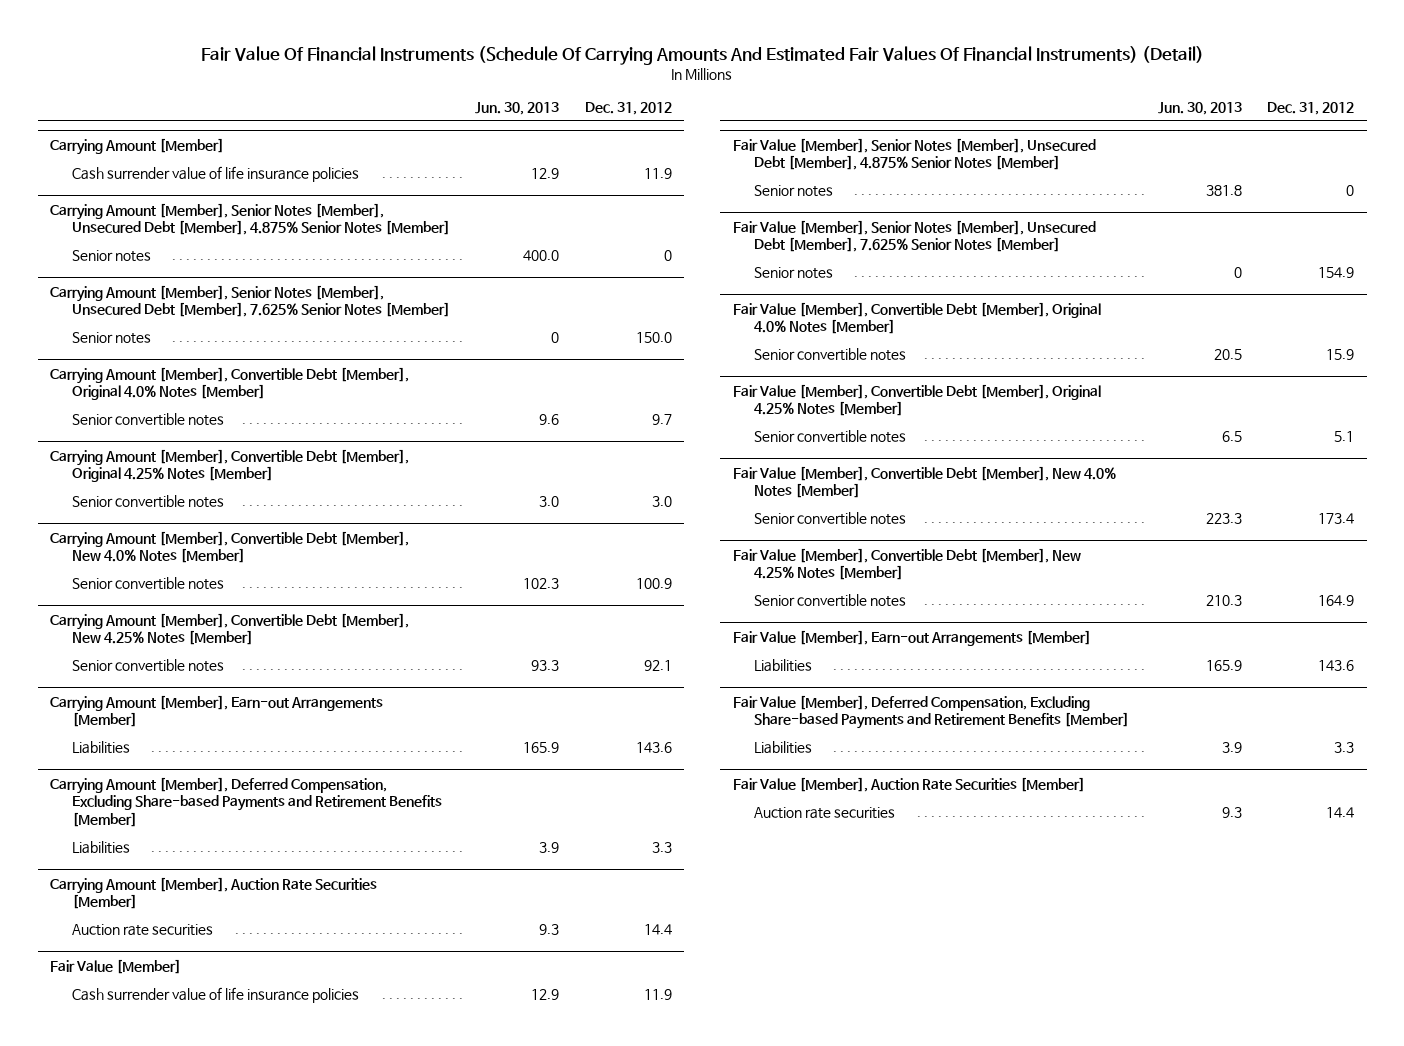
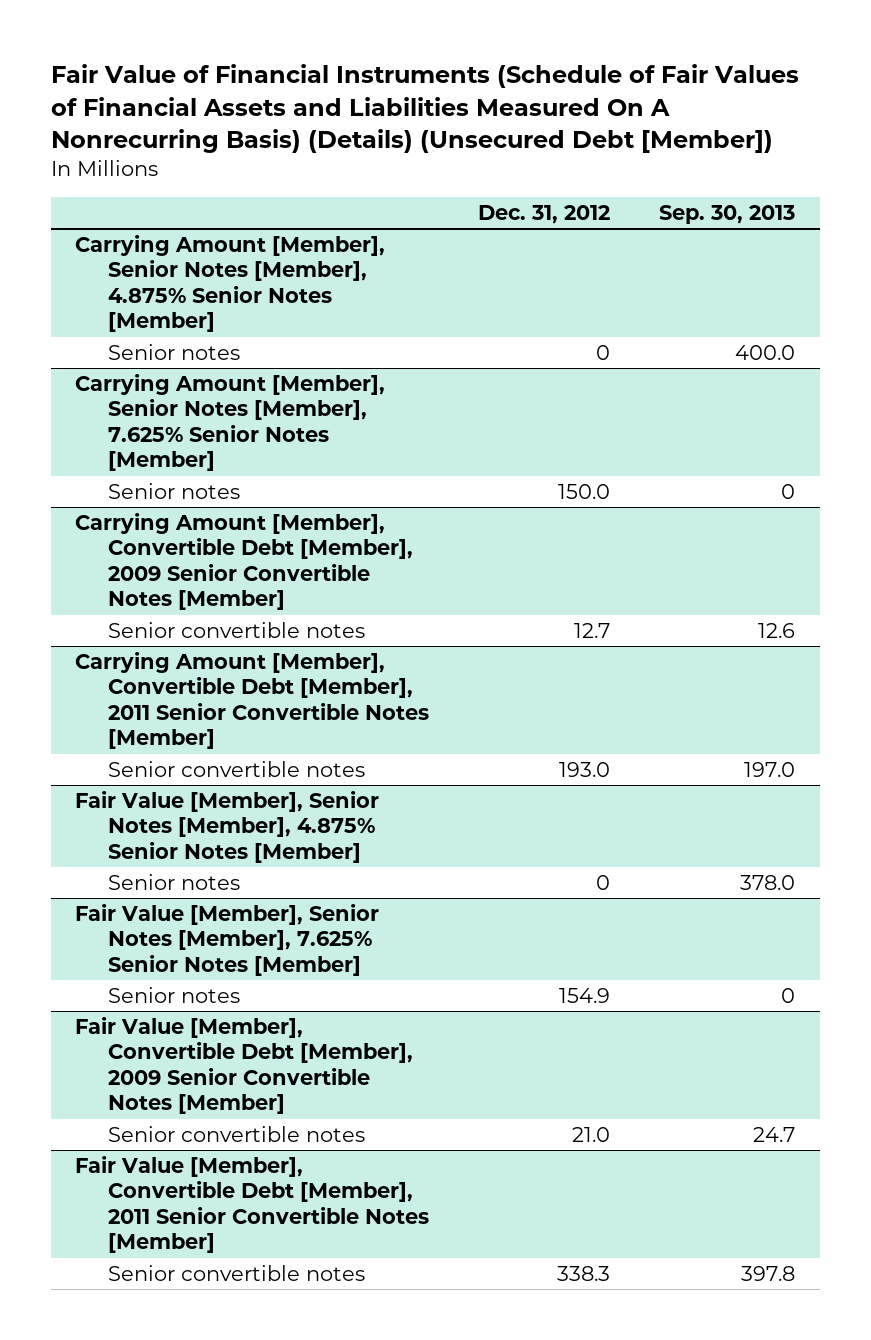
- Fair Value Of Financial Instruments (Schedule Of Carrying Amounts And Estimated Fair Values Of Financial Instruments) (Detail)
+ Fair Value of Financial Instruments (Schedule of Fair Values of Financial Assets and Liabilities Measured On A Nonrecurring Basis) (Details) (Unsecured Debt [Member])
- | Jun. 30, 2013 | Dec. 31, 2012
+ | Dec. 31, 2012 | Sep. 30, 2013
- Carrying Amount [Member]
- Cash surrender value of life insurance policies | 12.9 | 11.9
- Carrying Amount [Member], Senior Notes [Member], Unsecured Debt [Member], 4.875% Senior Notes [Member]
+ Carrying Amount [Member], Senior Notes [Member], 4.875% Senior Notes [Member]
- Carrying Amount [Member], Senior Notes [Member], Unsecured Debt [Member], 7.625% Senior Notes [Member]
+ Carrying Amount [Member], Senior Notes [Member], 7.625% Senior Notes [Member]
- Carrying Amount [Member], Convertible Debt [Member], Original 4.0% Notes [Member]
- Senior convertible notes | 9.6 | 9.7
- Carrying Amount [Member], Convertible Debt [Member], Original 4.25% Notes [Member]
- Senior convertible notes | 3.0 | 3.0
- Carrying Amount [Member], Convertible Debt [Member], New 4.0% Notes [Member]
- Senior convertible notes | 102.3 | 100.9
- Carrying Amount [Member], Convertible Debt [Member], New 4.25% Notes [Member]
- Senior convertible notes | 93.3 | 92.1
- Carrying Amount [Member], Earn-out Arrangements [Member]
- Liabilities | 165.9 | 143.6
- Carrying Amount [Member], Deferred Compensation, Excluding Share-based Payments and Retirement Benefits [Member]
- Liabilities | 3.9 | 3.3
- Carrying Amount [Member], Auction Rate Securities [Member]
- Auction rate securities | 9.3 | 14.4
- Fair Value [Member]
- Cash surrender value of life insurance policies | 12.9 | 11.9
- Fair Value [Member], Senior Notes [Member], Unsecured Debt [Member], 4.875% Senior Notes [Member]
+ Carrying Amount [Member], Convertible Debt [Member], 2009 Senior Convertible Notes [Member]
+ Senior convertible notes | 12.7 | 12.6
+ Carrying Amount [Member], Convertible Debt [Member], 2011 Senior Convertible Notes [Member]
+ Senior convertible notes | 193.0 | 197.0
+ Fair Value [Member], Senior Notes [Member], 4.875% Senior Notes [Member]
- Fair Value [Member], Senior Notes [Member], Unsecured Debt [Member], 7.625% Senior Notes [Member]
+ Fair Value [Member], Senior Notes [Member], 7.625% Senior Notes [Member]
- Fair Value [Member], Convertible Debt [Member], Original 4.0% Notes [Member]
- Senior convertible notes | 20.5 | 15.9
- Fair Value [Member], Convertible Debt [Member], Original 4.25% Notes [Member]
- Senior convertible notes | 6.5 | 5.1
- Fair Value [Member], Convertible Debt [Member], New 4.0% Notes [Member]
- Senior convertible notes | 223.3 | 173.4
- Fair Value [Member], Convertible Debt [Member], New 4.25% Notes [Member]
- Senior convertible notes | 210.3 | 164.9
- Fair Value [Member], Earn-out Arrangements [Member]
- Liabilities | 165.9 | 143.6
- Fair Value [Member], Deferred Compensation, Excluding Share-based Payments and Retirement Benefits [Member]
- Liabilities | 3.9 | 3.3
- Fair Value [Member], Auction Rate Securities [Member]
- Auction rate securities | 9.3 | 14.4
+ Fair Value [Member], Convertible Debt [Member], 2009 Senior Convertible Notes [Member]
+ Senior convertible notes | 21.0 | 24.7
+ Fair Value [Member], Convertible Debt [Member], 2011 Senior Convertible Notes [Member]
+ Senior convertible notes | 338.3 | 397.8

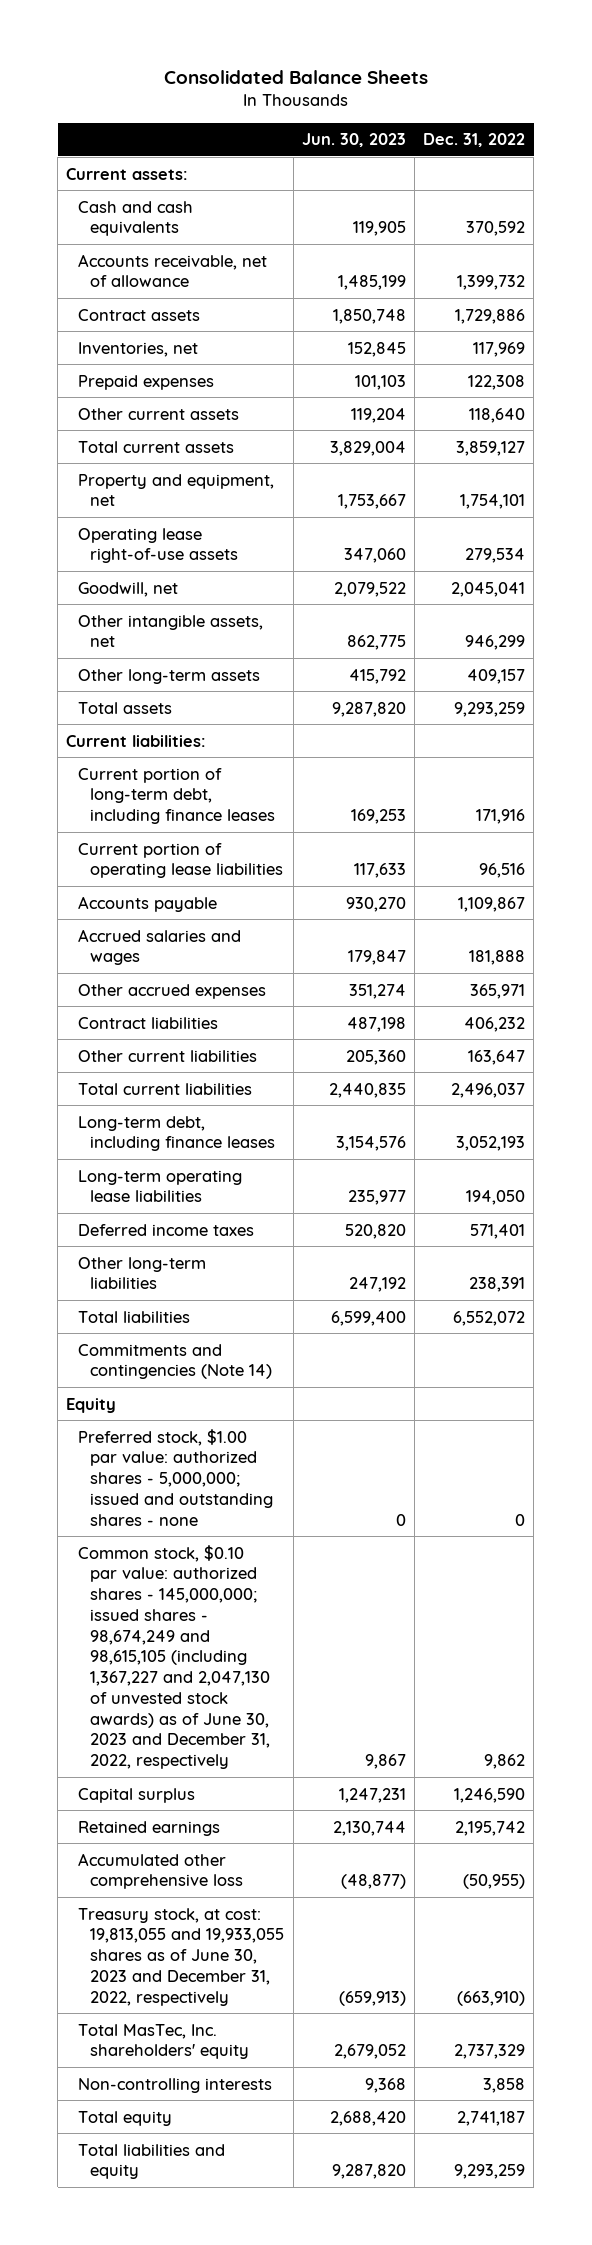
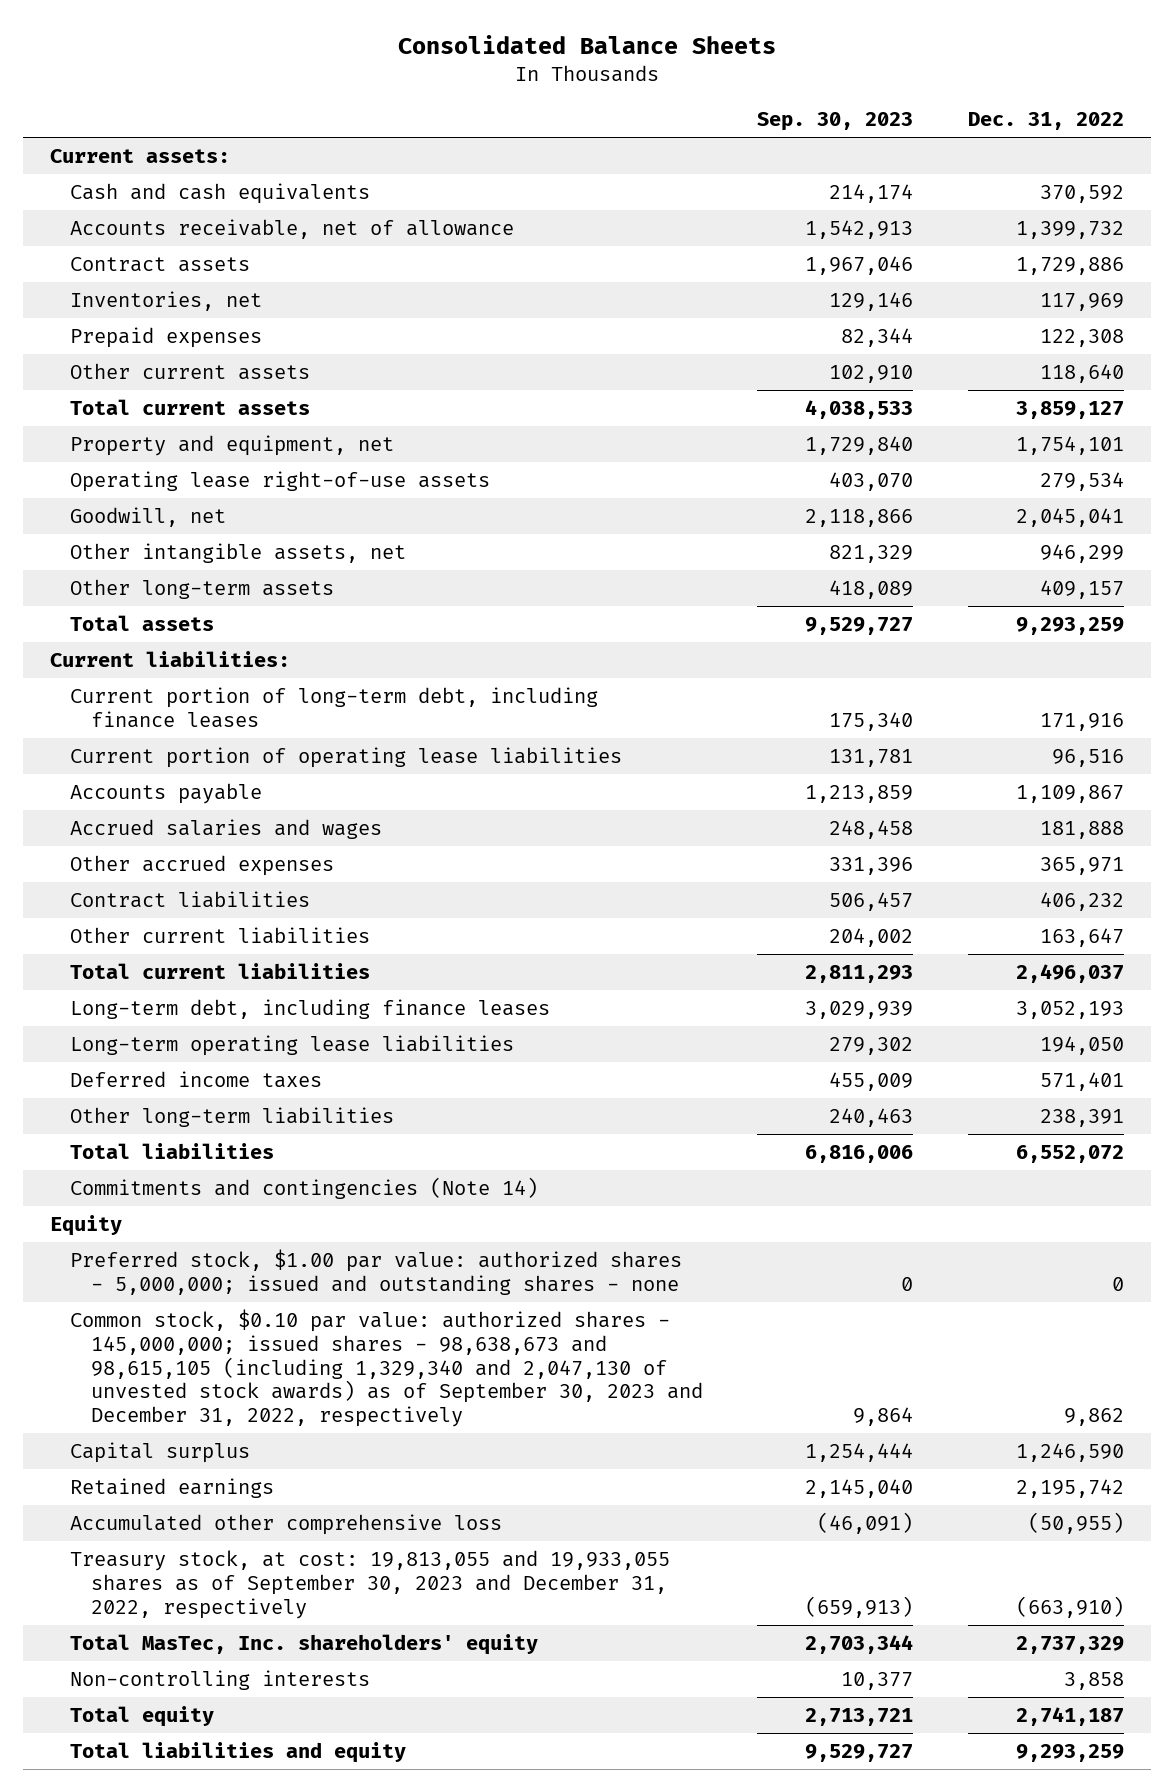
- | Jun. 30, 2023 | Dec. 31, 2022
+ | Sep. 30, 2023 | Dec. 31, 2022
- Common stock, $0.10 par value: authorized shares - 145,000,000; issued shares - 98,674,249 and 98,615,105 (including 1,367,227 and 2,047,130 of unvested stock awards) as of June 30, 2023 and December 31, 2022, respectively | 9,867 | 9,862
+ Common stock, $0.10 par value: authorized shares - 145,000,000; issued shares - 98,638,673 and 98,615,105 (including 1,329,340 and 2,047,130 of unvested stock awards) as of September 30, 2023 and December 31, 2022, respectively | 9,864 | 9,862
- Treasury stock, at cost: 19,813,055 and 19,933,055 shares as of June 30, 2023 and December 31, 2022, respectively | (659,913) | (663,910)
+ Treasury stock, at cost: 19,813,055 and 19,933,055 shares as of September 30, 2023 and December 31, 2022, respectively | (659,913) | (663,910)

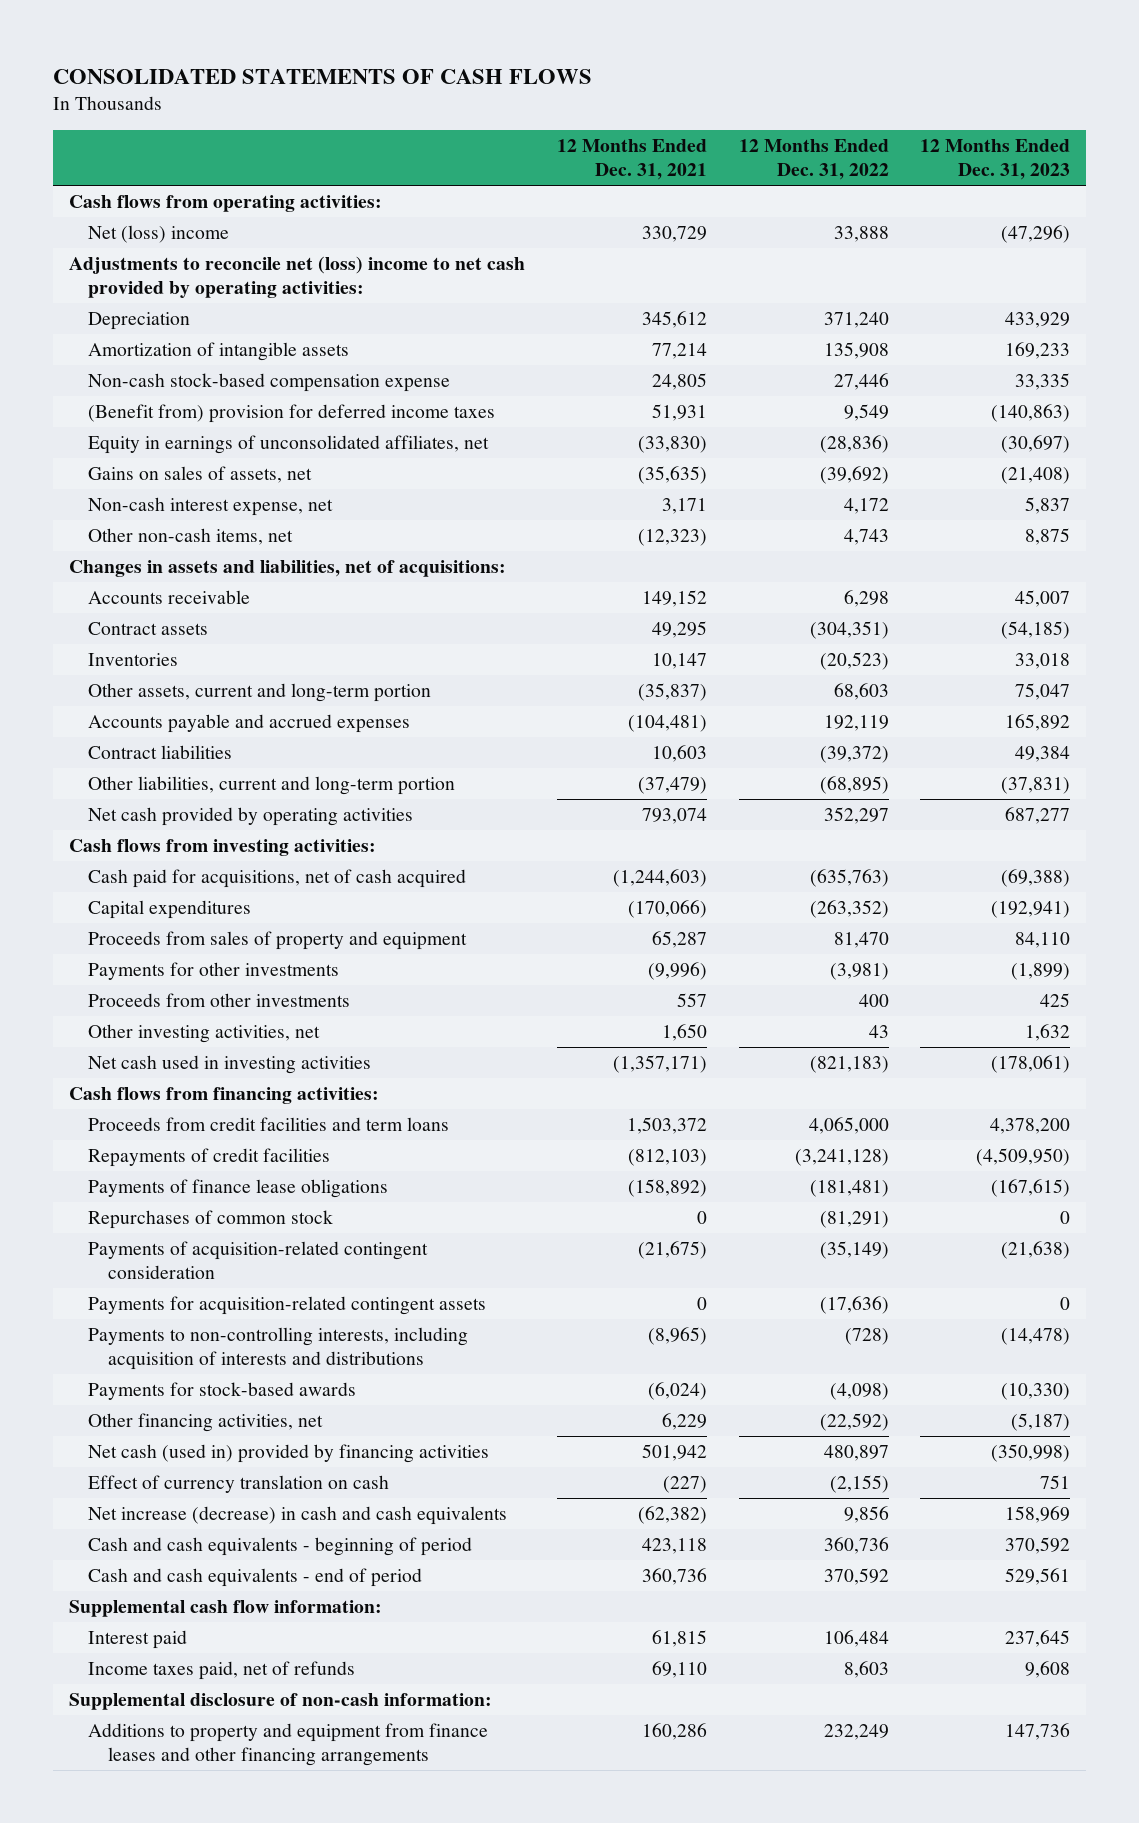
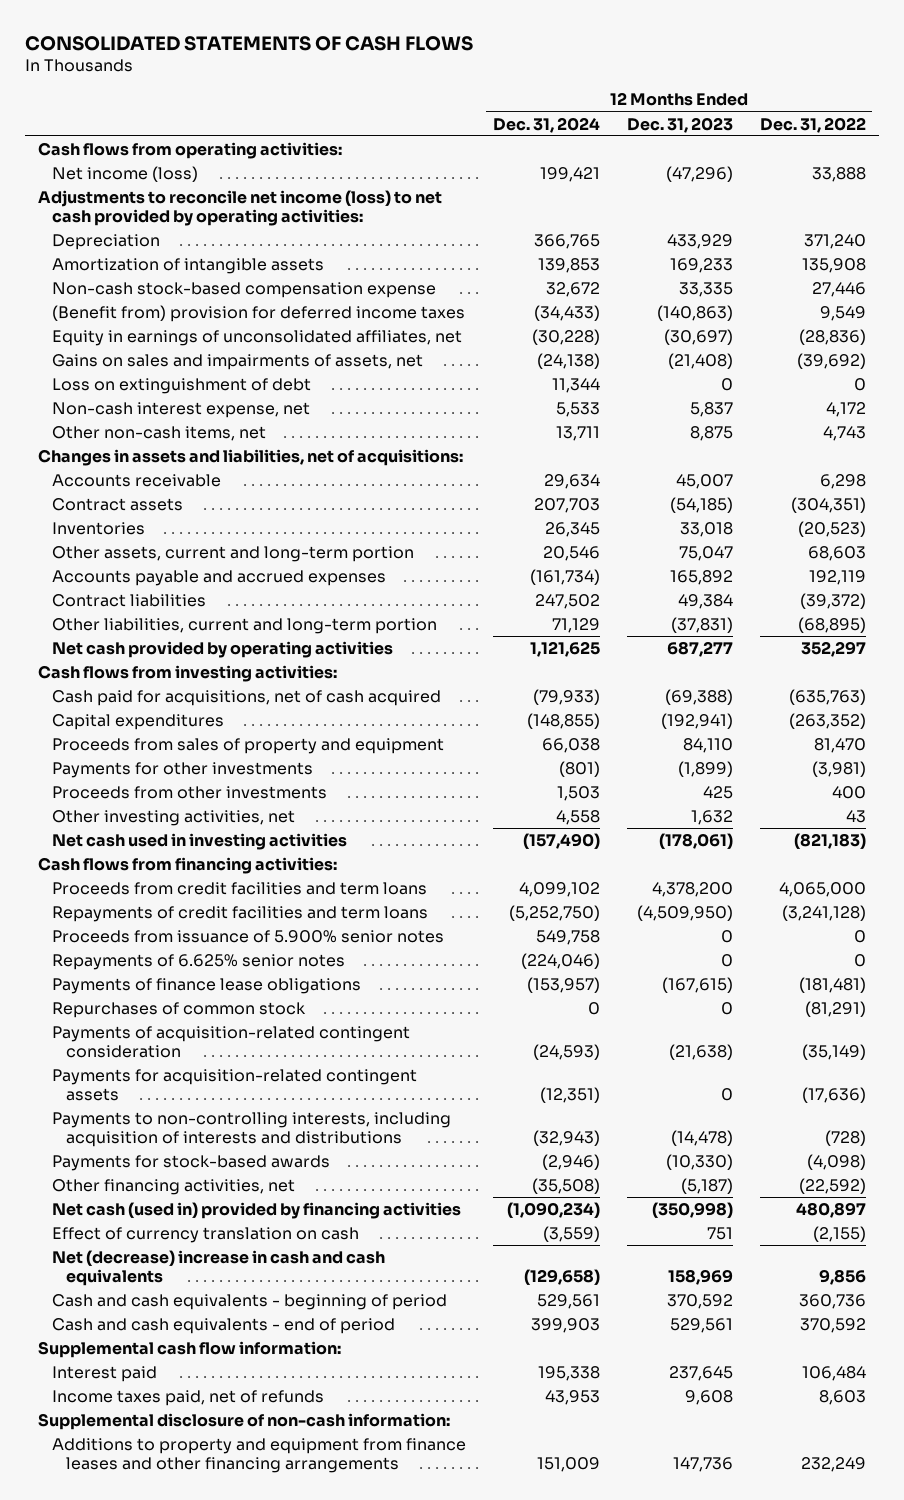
- | 12 Months Ended Dec. 31, 2021 | 12 Months Ended Dec. 31, 2022 | 12 Months Ended Dec. 31, 2023
+ | 12 Months Ended Dec. 31, 2024 | 12 Months Ended Dec. 31, 2023 | 12 Months Ended Dec. 31, 2022
- Net (loss) income | 330,729 | 33,888 | (47,296)
- Adjustments to reconcile net (loss) income to net cash provided by operating activities:
+ Net income (loss) | 199,421 | (47,296) | 33,888
+ Adjustments to reconcile net income (loss) to net cash provided by operating activities:
- Gains on sales of assets, net | (35,635) | (39,692) | (21,408)
+ Gains on sales and impairments of assets, net | (24,138) | (21,408) | (39,692)
+ Loss on extinguishment of debt | 11,344 | 0 | 0
- Repayments of credit facilities | (812,103) | (3,241,128) | (4,509,950)
+ Repayments of credit facilities and term loans | (5,252,750) | (4,509,950) | (3,241,128)
+ Proceeds from issuance of 5.900% senior notes | 549,758 | 0 | 0
+ Repayments of 6.625% senior notes | (224,046) | 0 | 0
- Net increase (decrease) in cash and cash equivalents | (62,382) | 9,856 | 158,969
+ Net (decrease) increase in cash and cash equivalents | (129,658) | 158,969 | 9,856

